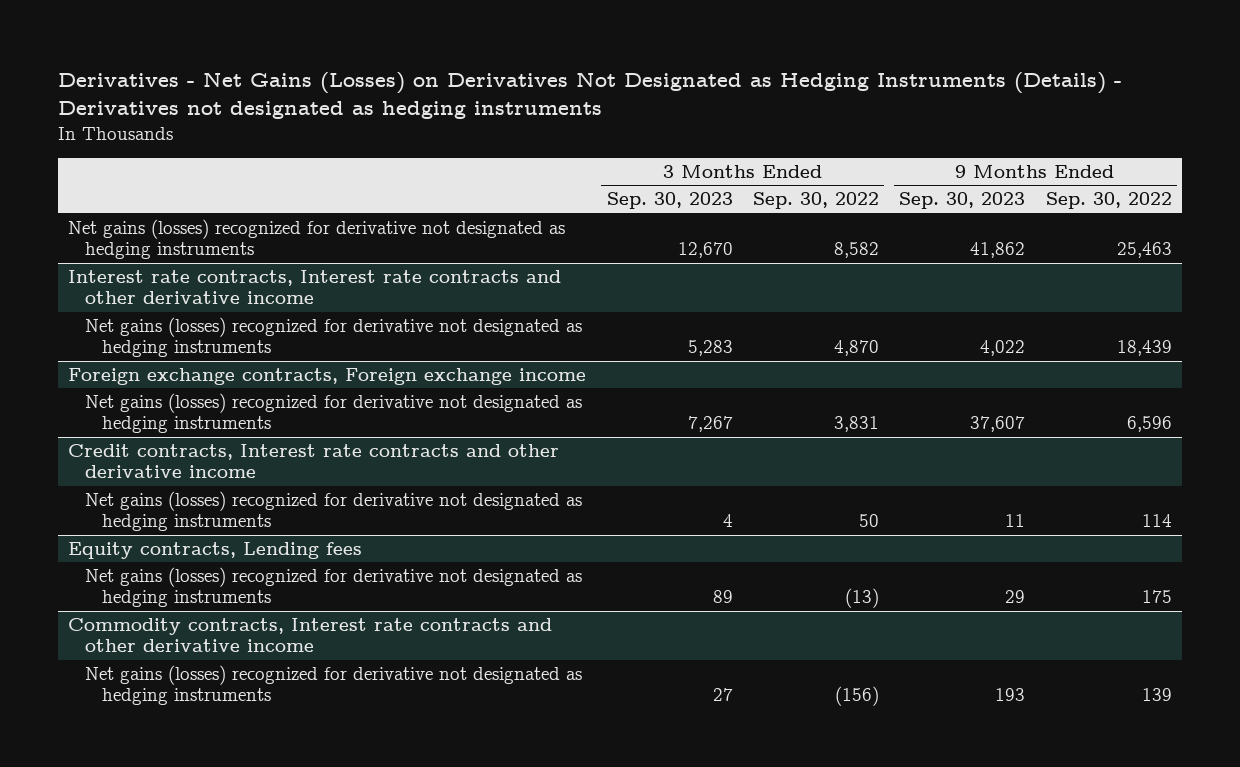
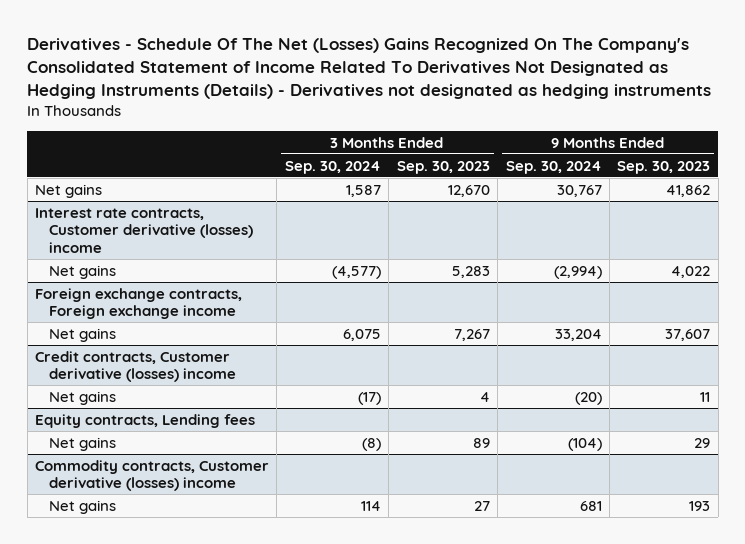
- Derivatives - Net Gains (Losses) on Derivatives Not Designated as Hedging Instruments (Details) - Derivatives not designated as hedging instruments
+ Derivatives - Schedule Of The Net (Losses) Gains Recognized On The Company's Consolidated Statement of Income Related To Derivatives Not Designated as Hedging Instruments (Details) - Derivatives not designated as hedging instruments
- | 3 Months Ended Sep. 30, 2023 | 3 Months Ended Sep. 30, 2022 | 9 Months Ended Sep. 30, 2023 | 9 Months Ended Sep. 30, 2022
+ | 3 Months Ended Sep. 30, 2024 | 3 Months Ended Sep. 30, 2023 | 9 Months Ended Sep. 30, 2024 | 9 Months Ended Sep. 30, 2023
- Net gains (losses) recognized for derivative not designated as hedging instruments | 12,670 | 8,582 | 41,862 | 25,463
- Interest rate contracts, Interest rate contracts and other derivative income
- Net gains (losses) recognized for derivative not designated as hedging instruments | 5,283 | 4,870 | 4,022 | 18,439
+ Net gains | 1,587 | 12,670 | 30,767 | 41,862
+ Interest rate contracts, Customer derivative (losses) income
+ Net gains | (4,577) | 5,283 | (2,994) | 4,022
@ Foreign exchange contracts, Foreign exchange income
- Net gains (losses) recognized for derivative not designated as hedging instruments | 7,267 | 3,831 | 37,607 | 6,596
- Credit contracts, Interest rate contracts and other derivative income
- Net gains (losses) recognized for derivative not designated as hedging instruments | 4 | 50 | 11 | 114
@ Foreign exchange contracts, Foreign exchange income
+ Net gains | 6,075 | 7,267 | 33,204 | 37,607
+ Credit contracts, Customer derivative (losses) income
+ Net gains | (17) | 4 | (20) | 11
@ Equity contracts, Lending fees
- Net gains (losses) recognized for derivative not designated as hedging instruments | 89 | (13) | 29 | 175
- Commodity contracts, Interest rate contracts and other derivative income
- Net gains (losses) recognized for derivative not designated as hedging instruments | 27 | (156) | 193 | 139
@ Equity contracts, Lending fees
+ Net gains | (8) | 89 | (104) | 29
+ Commodity contracts, Customer derivative (losses) income
+ Net gains | 114 | 27 | 681 | 193

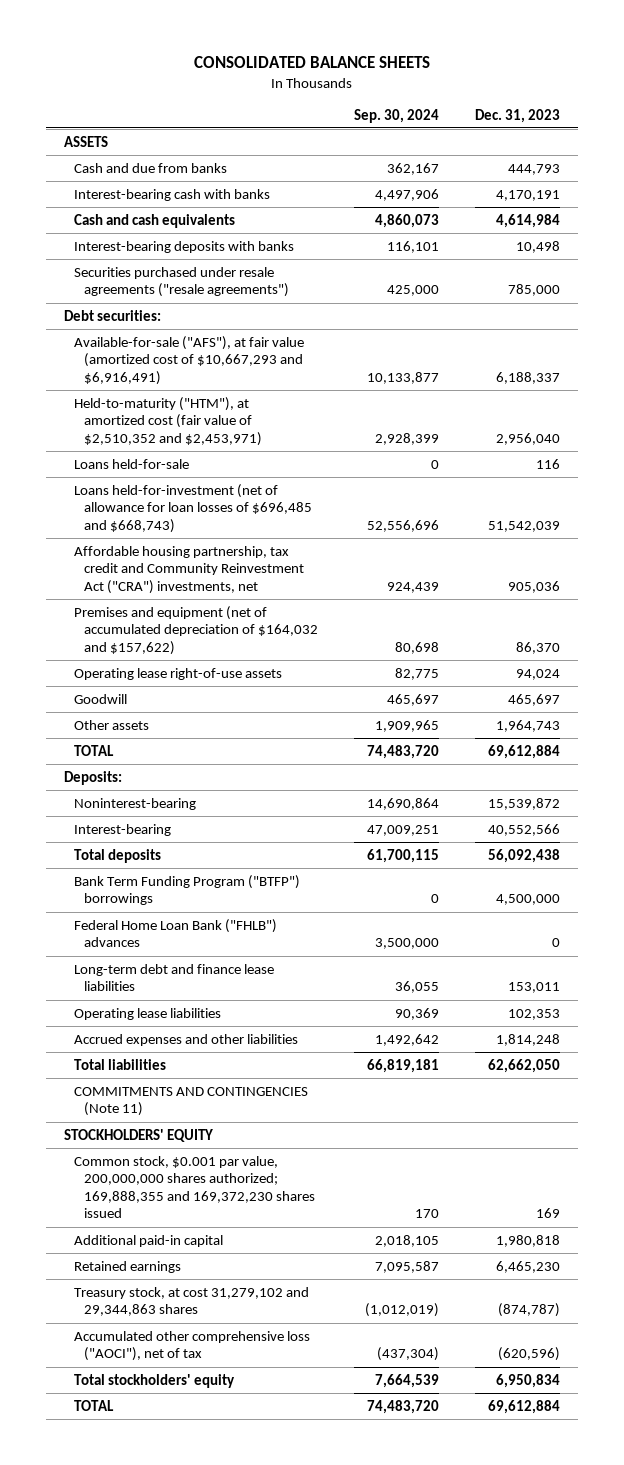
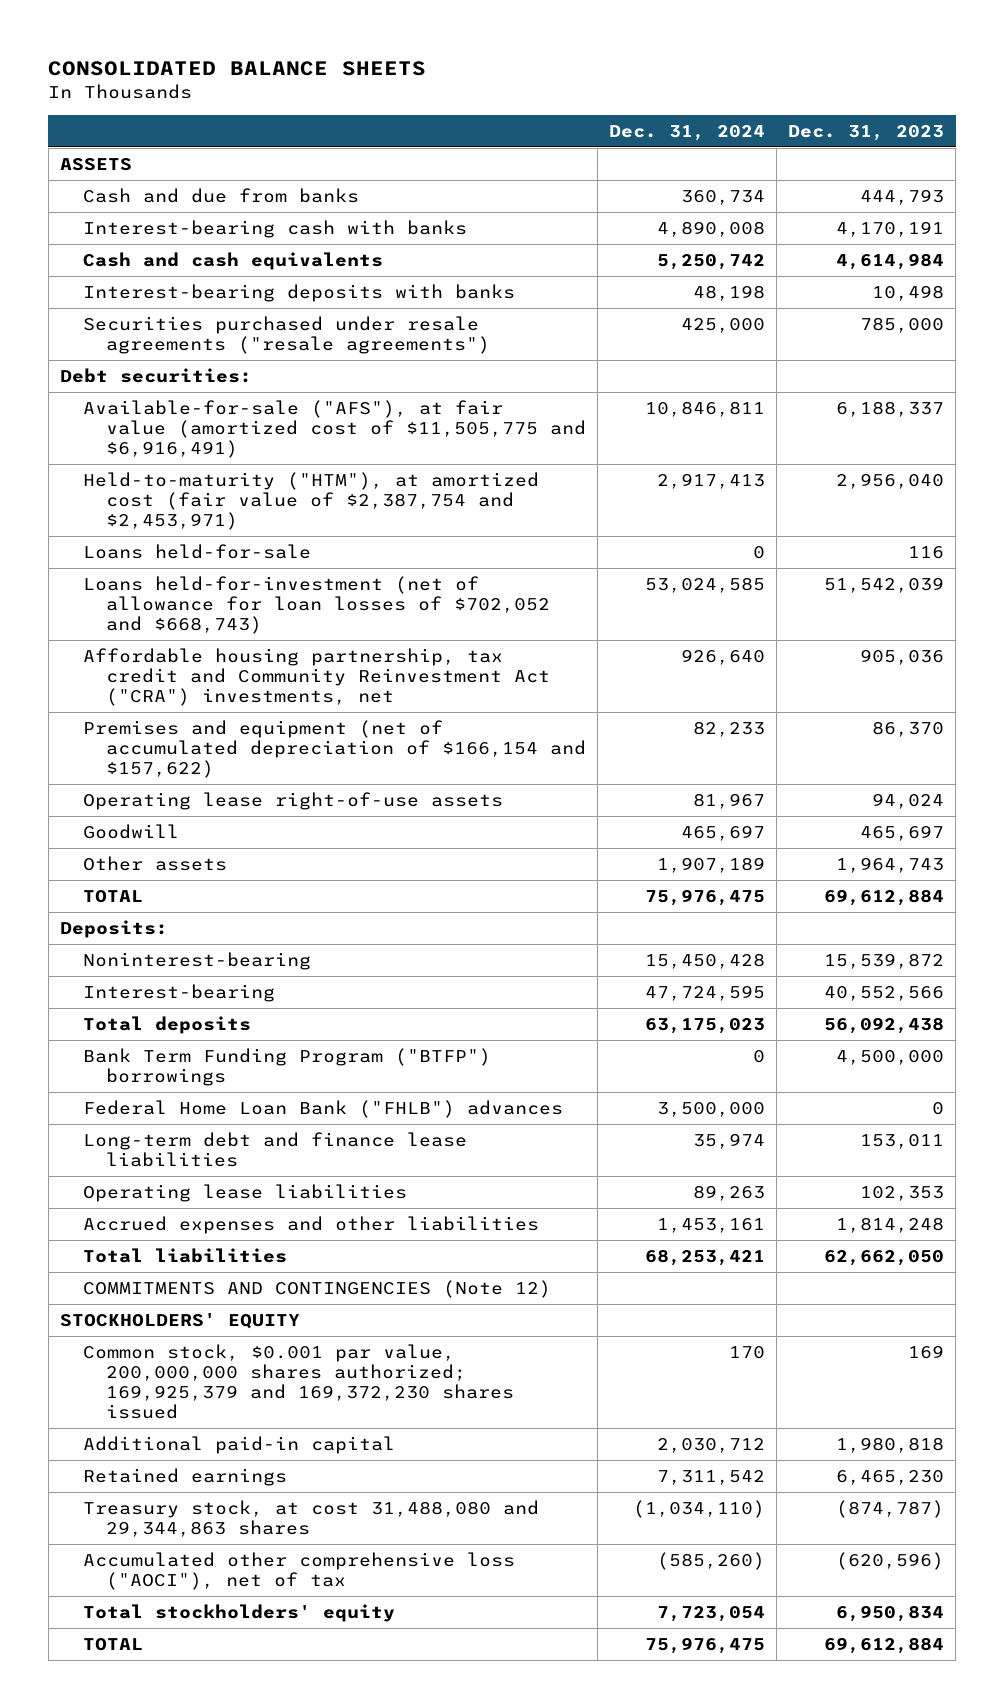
- | Sep. 30, 2024 | Dec. 31, 2023
+ | Dec. 31, 2024 | Dec. 31, 2023
- Available-for-sale ("AFS"), at fair value (amortized cost of $10,667,293 and $6,916,491) | 10,133,877 | 6,188,337
- Held-to-maturity ("HTM"), at amortized cost (fair value of $2,510,352 and $2,453,971) | 2,928,399 | 2,956,040
+ Available-for-sale ("AFS"), at fair value (amortized cost of $11,505,775 and $6,916,491) | 10,846,811 | 6,188,337
+ Held-to-maturity ("HTM"), at amortized cost (fair value of $2,387,754 and $2,453,971) | 2,917,413 | 2,956,040
- Loans held-for-investment (net of allowance for loan losses of $696,485 and $668,743) | 52,556,696 | 51,542,039
+ Loans held-for-investment (net of allowance for loan losses of $702,052 and $668,743) | 53,024,585 | 51,542,039
- Premises and equipment (net of accumulated depreciation of $164,032 and $157,622) | 80,698 | 86,370
+ Premises and equipment (net of accumulated depreciation of $166,154 and $157,622) | 82,233 | 86,370
- COMMITMENTS AND CONTINGENCIES (Note 11)
+ COMMITMENTS AND CONTINGENCIES (Note 12)
- Common stock, $0.001 par value, 200,000,000 shares authorized; 169,888,355 and 169,372,230 shares issued | 170 | 169
+ Common stock, $0.001 par value, 200,000,000 shares authorized; 169,925,379 and 169,372,230 shares issued | 170 | 169
- Treasury stock, at cost 31,279,102 and 29,344,863 shares | (1,012,019) | (874,787)
+ Treasury stock, at cost 31,488,080 and 29,344,863 shares | (1,034,110) | (874,787)

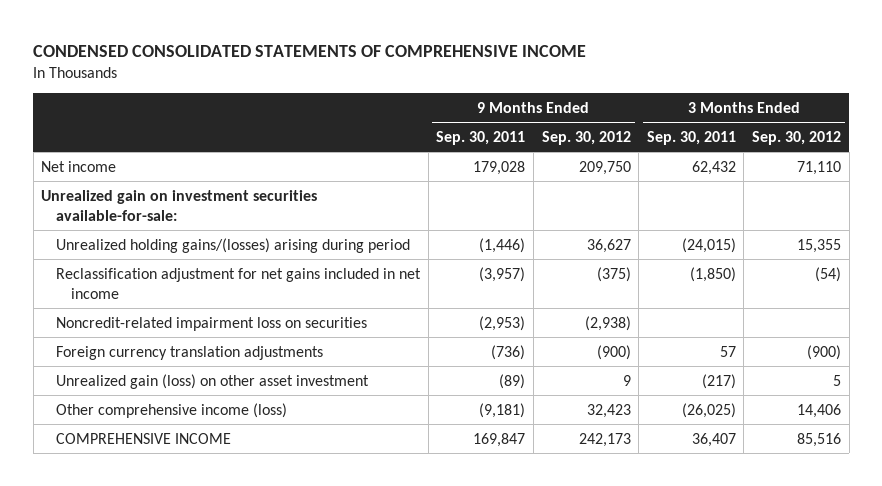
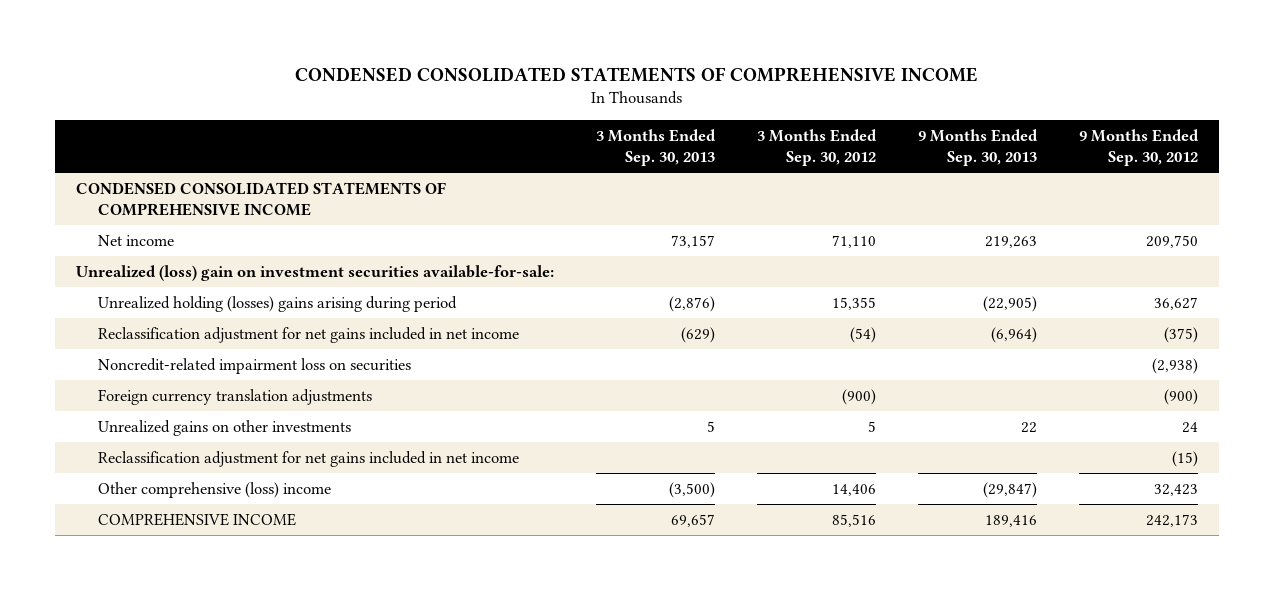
- | 9 Months Ended Sep. 30, 2011 | 9 Months Ended Sep. 30, 2012 | 3 Months Ended Sep. 30, 2011 | 3 Months Ended Sep. 30, 2012
+ | 3 Months Ended Sep. 30, 2013 | 3 Months Ended Sep. 30, 2012 | 9 Months Ended Sep. 30, 2013 | 9 Months Ended Sep. 30, 2012
+ CONDENSED CONSOLIDATED STATEMENTS OF COMPREHENSIVE INCOME
- Unrealized gain on investment securities available-for-sale:
- Unrealized holding gains/(losses) arising during period | (1,446) | 36,627 | (24,015) | 15,355
+ Unrealized (loss) gain on investment securities available-for-sale:
+ Unrealized holding (losses) gains arising during period | (2,876) | 15,355 | (22,905) | 36,627
- Unrealized gain (loss) on other asset investment | (89) | 9 | (217) | 5
- Other comprehensive income (loss) | (9,181) | 32,423 | (26,025) | 14,406
+ Unrealized gains on other investments | 5 | 5 | 22 | 24
+ Reclassification adjustment for net gains included in net income | | | | (15)
+ Other comprehensive (loss) income | (3,500) | 14,406 | (29,847) | 32,423

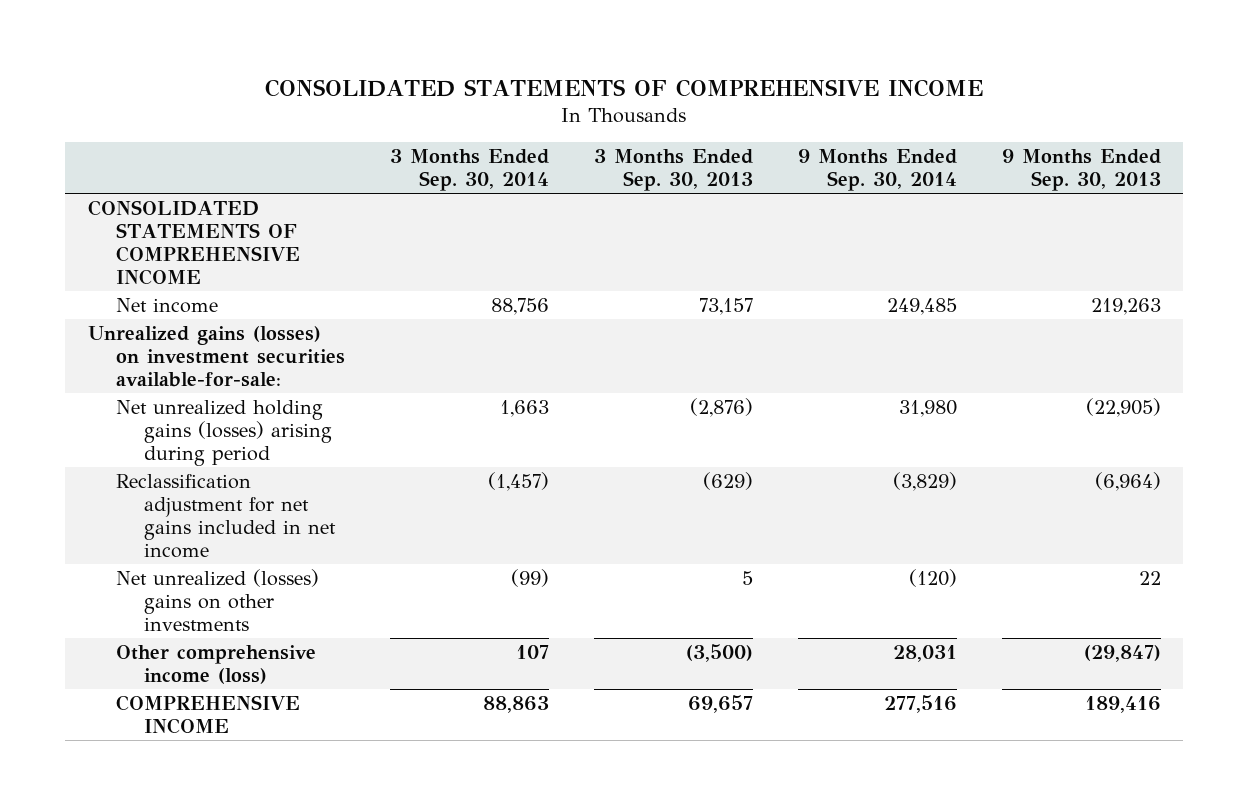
- CONDENSED CONSOLIDATED STATEMENTS OF COMPREHENSIVE INCOME
+ CONSOLIDATED STATEMENTS OF COMPREHENSIVE INCOME
- | 3 Months Ended Sep. 30, 2013 | 3 Months Ended Sep. 30, 2012 | 9 Months Ended Sep. 30, 2013 | 9 Months Ended Sep. 30, 2012
+ | 3 Months Ended Sep. 30, 2014 | 3 Months Ended Sep. 30, 2013 | 9 Months Ended Sep. 30, 2014 | 9 Months Ended Sep. 30, 2013
- CONDENSED CONSOLIDATED STATEMENTS OF COMPREHENSIVE INCOME
+ CONSOLIDATED STATEMENTS OF COMPREHENSIVE INCOME
- Unrealized (loss) gain on investment securities available-for-sale:
- Unrealized holding (losses) gains arising during period | (2,876) | 15,355 | (22,905) | 36,627
+ Unrealized gains (losses) on investment securities available-for-sale:
+ Net unrealized holding gains (losses) arising during period | 1,663 | (2,876) | 31,980 | (22,905)
- Noncredit-related impairment loss on securities | | | | (2,938)
- Foreign currency translation adjustments | | (900) | | (900)
- Unrealized gains on other investments | 5 | 5 | 22 | 24
- Reclassification adjustment for net gains included in net income | | | | (15)
- Other comprehensive (loss) income | (3,500) | 14,406 | (29,847) | 32,423
+ Net unrealized (losses) gains on other investments | (99) | 5 | (120) | 22
+ Other comprehensive income (loss) | 107 | (3,500) | 28,031 | (29,847)

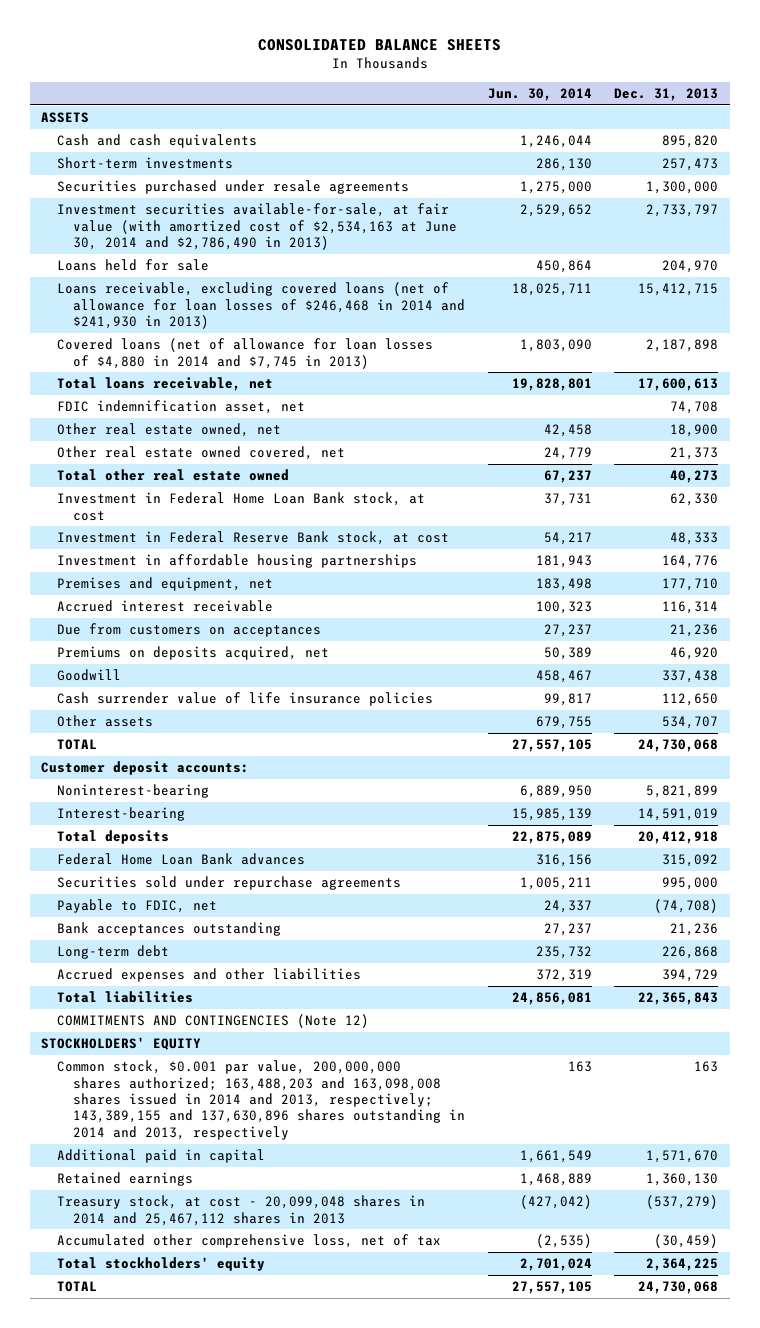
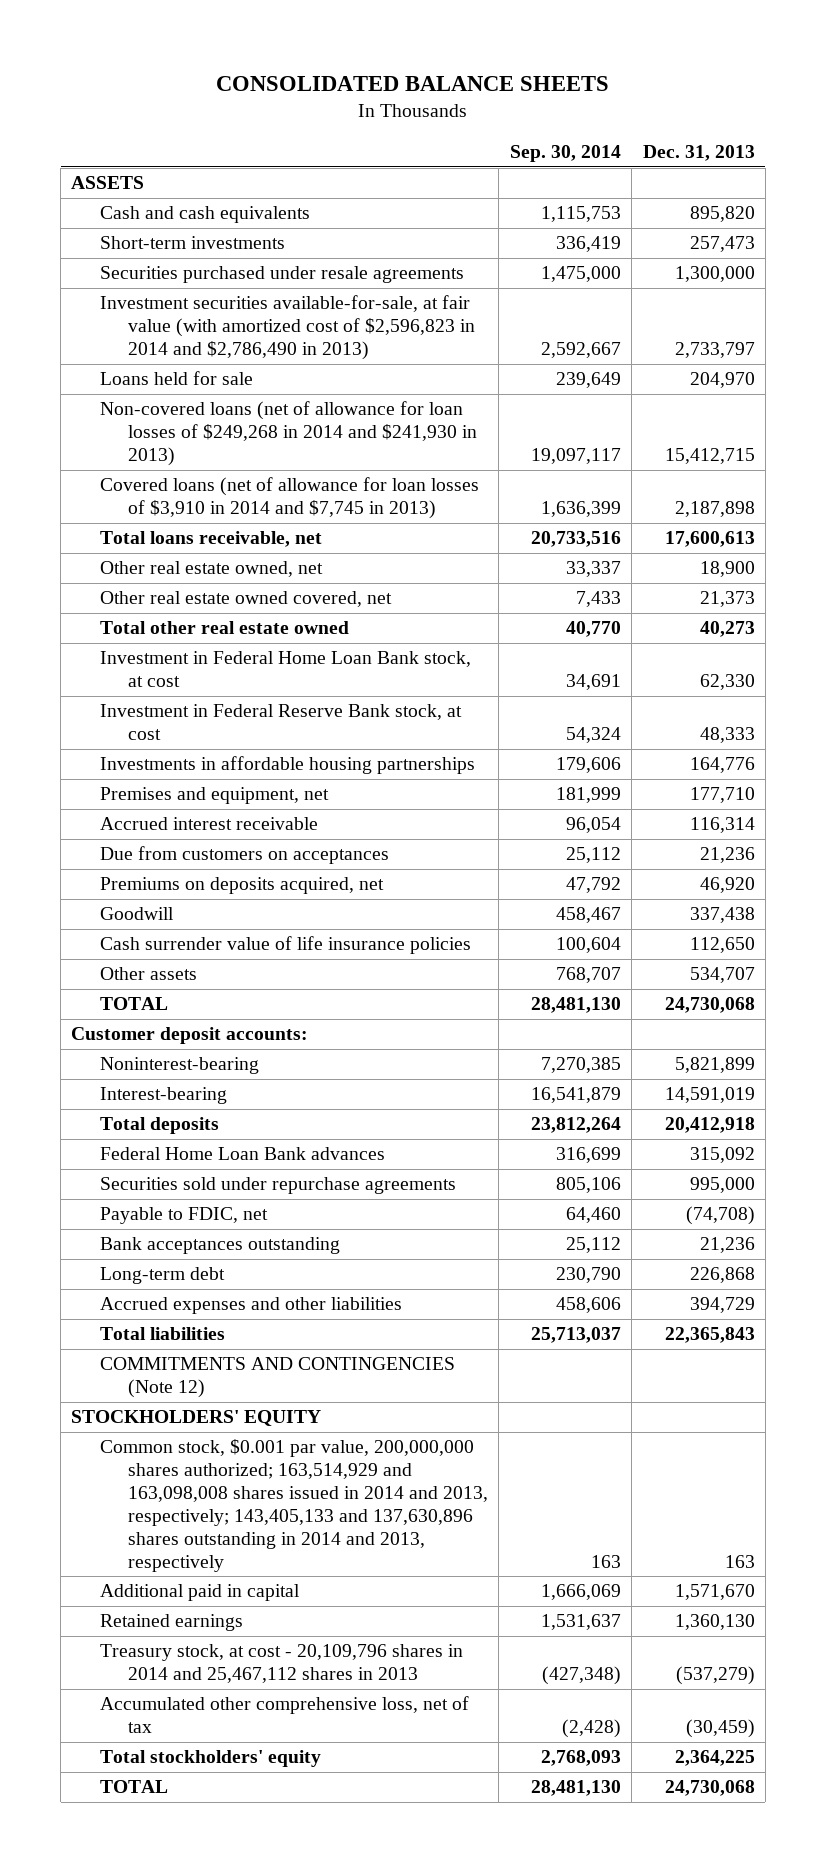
- | Jun. 30, 2014 | Dec. 31, 2013
+ | Sep. 30, 2014 | Dec. 31, 2013
- Investment securities available-for-sale, at fair value (with amortized cost of $2,534,163 at June 30, 2014 and $2,786,490 in 2013) | 2,529,652 | 2,733,797
+ Investment securities available-for-sale, at fair value (with amortized cost of $2,596,823 in 2014 and $2,786,490 in 2013) | 2,592,667 | 2,733,797
- Loans receivable, excluding covered loans (net of allowance for loan losses of $246,468 in 2014 and $241,930 in 2013) | 18,025,711 | 15,412,715
- Covered loans (net of allowance for loan losses of $4,880 in 2014 and $7,745 in 2013) | 1,803,090 | 2,187,898
+ Non-covered loans (net of allowance for loan losses of $249,268 in 2014 and $241,930 in 2013) | 19,097,117 | 15,412,715
+ Covered loans (net of allowance for loan losses of $3,910 in 2014 and $7,745 in 2013) | 1,636,399 | 2,187,898
- FDIC indemnification asset, net | | 74,708
- Investment in affordable housing partnerships | 181,943 | 164,776
+ Investments in affordable housing partnerships | 179,606 | 164,776
- Common stock, $0.001 par value, 200,000,000 shares authorized; 163,488,203 and 163,098,008 shares issued in 2014 and 2013, respectively; 143,389,155 and 137,630,896 shares outstanding in 2014 and 2013, respectively | 163 | 163
+ Common stock, $0.001 par value, 200,000,000 shares authorized; 163,514,929 and 163,098,008 shares issued in 2014 and 2013, respectively; 143,405,133 and 137,630,896 shares outstanding in 2014 and 2013, respectively | 163 | 163
- Treasury stock, at cost - 20,099,048 shares in 2014 and 25,467,112 shares in 2013 | (427,042) | (537,279)
+ Treasury stock, at cost - 20,109,796 shares in 2014 and 25,467,112 shares in 2013 | (427,348) | (537,279)

